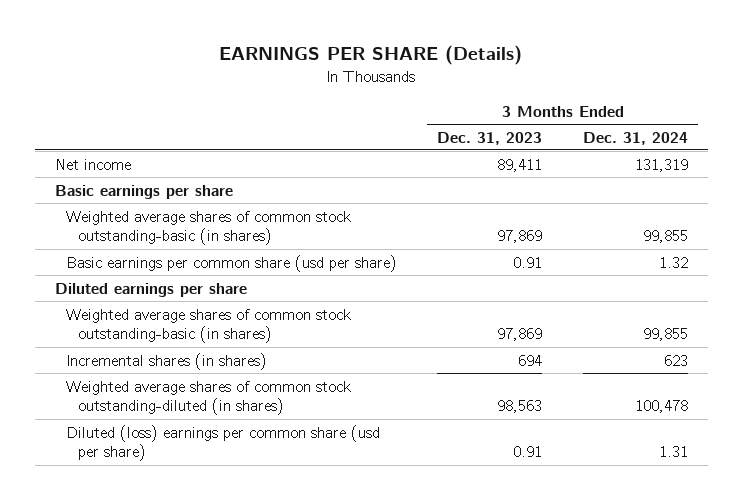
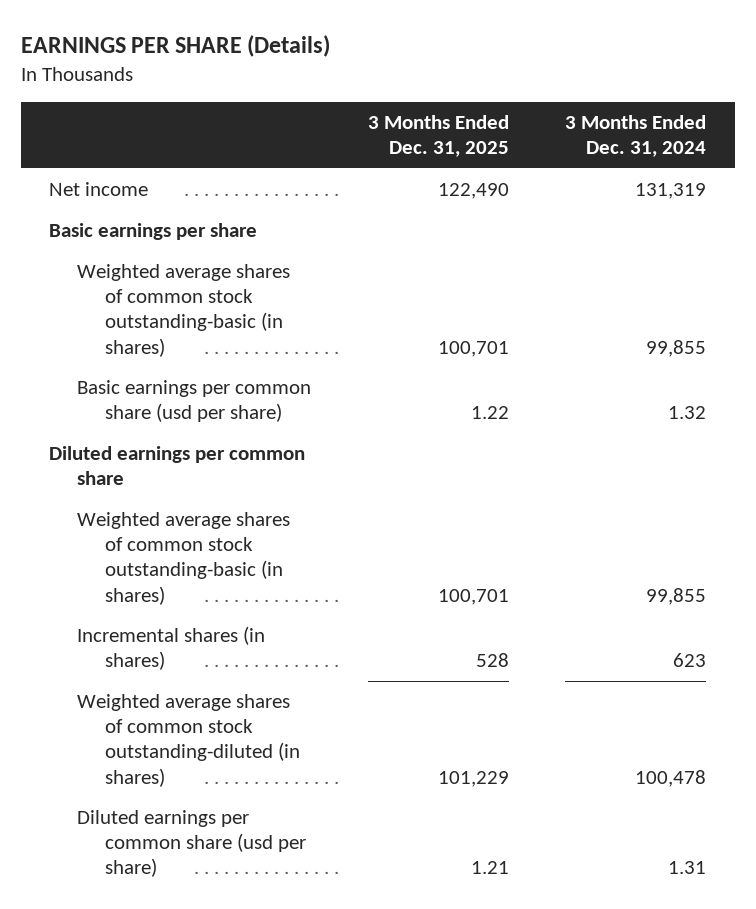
- | 3 Months Ended Dec. 31, 2023 | 3 Months Ended Dec. 31, 2024
+ | 3 Months Ended Dec. 31, 2025 | 3 Months Ended Dec. 31, 2024
- Diluted earnings per share
+ Diluted earnings per common share
- Diluted (loss) earnings per common share (usd per share) | 0.91 | 1.31
+ Diluted earnings per common share (usd per share) | 1.21 | 1.31

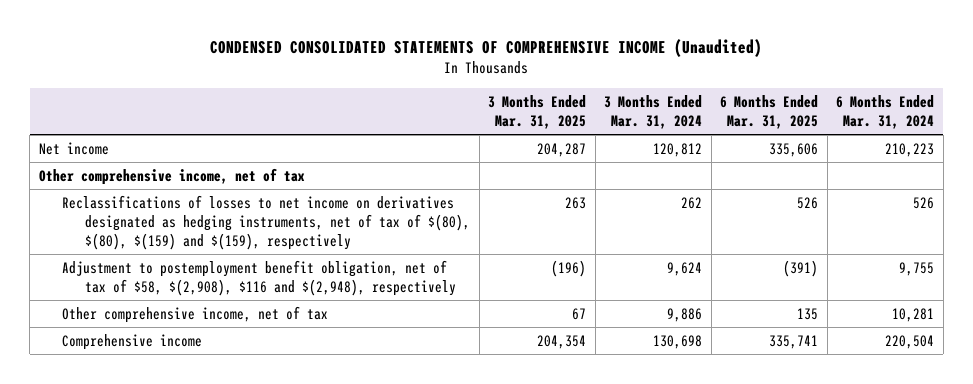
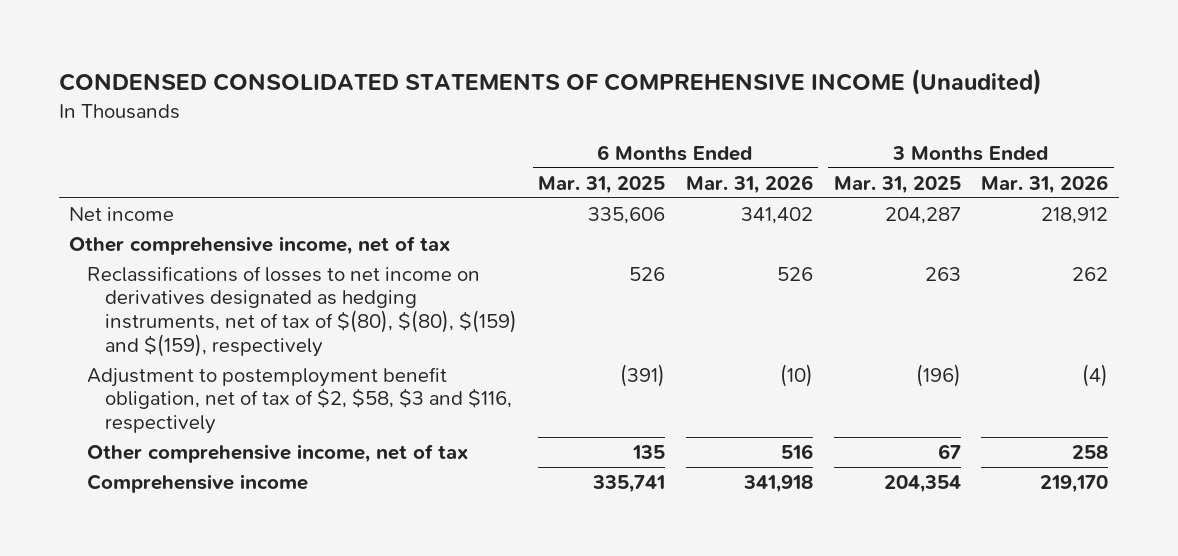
- | 3 Months Ended Mar. 31, 2025 | 3 Months Ended Mar. 31, 2024 | 6 Months Ended Mar. 31, 2025 | 6 Months Ended Mar. 31, 2024
+ | 6 Months Ended Mar. 31, 2025 | 6 Months Ended Mar. 31, 2026 | 3 Months Ended Mar. 31, 2025 | 3 Months Ended Mar. 31, 2026
- Adjustment to postemployment benefit obligation, net of tax of $58, $(2,908), $116 and $(2,948), respectively | (196) | 9,624 | (391) | 9,755
+ Adjustment to postemployment benefit obligation, net of tax of $2, $58, $3 and $116, respectively | (391) | (10) | (196) | (4)

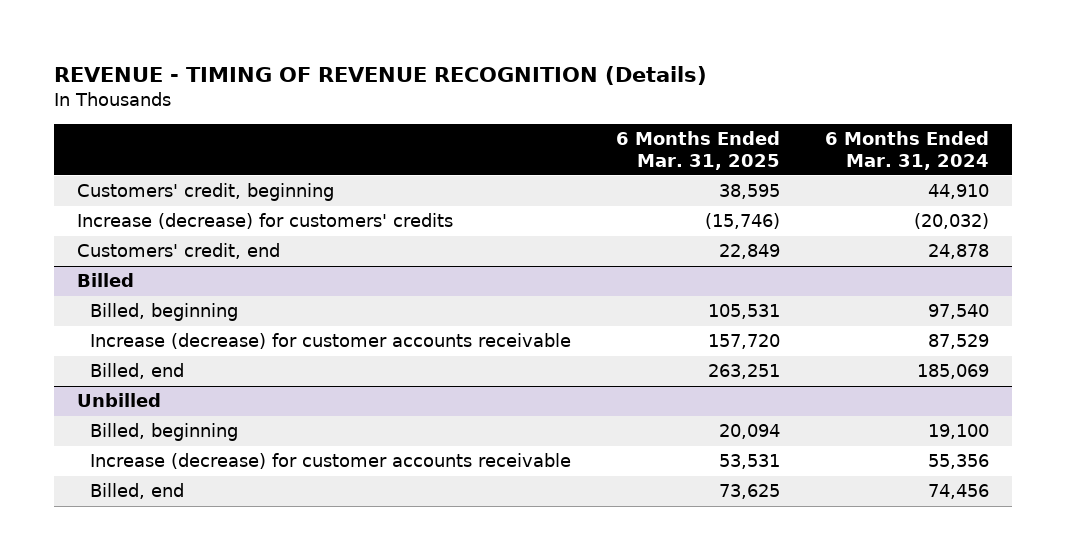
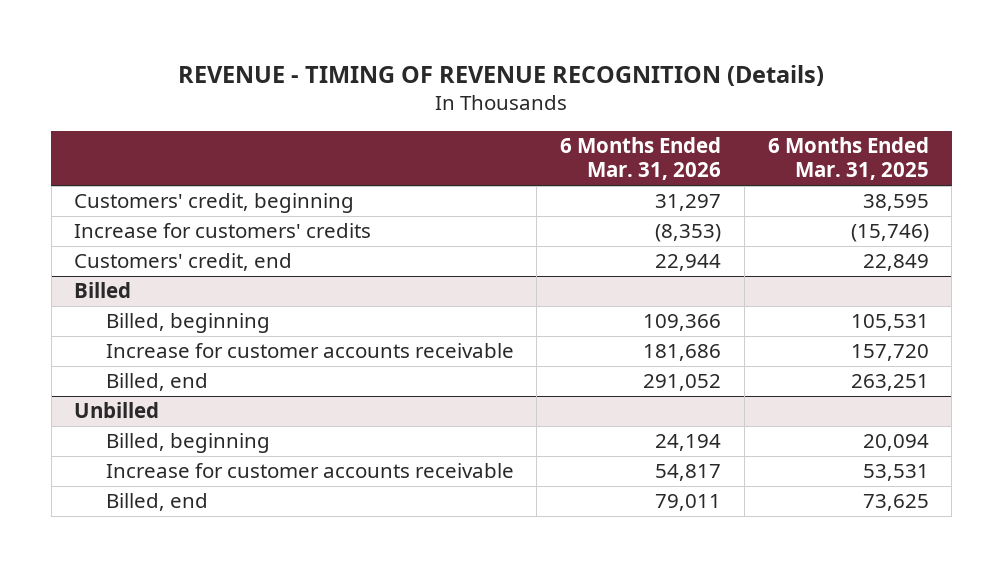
- | 6 Months Ended Mar. 31, 2025 | 6 Months Ended Mar. 31, 2024
+ | 6 Months Ended Mar. 31, 2026 | 6 Months Ended Mar. 31, 2025
- Increase (decrease) for customers' credits | (15,746) | (20,032)
+ Increase for customers' credits | (8,353) | (15,746)
@ Billed
- Increase (decrease) for customer accounts receivable | 157,720 | 87,529
+ Increase for customer accounts receivable | 181,686 | 157,720
@ Unbilled
- Increase (decrease) for customer accounts receivable | 53,531 | 55,356
+ Increase for customer accounts receivable | 54,817 | 53,531

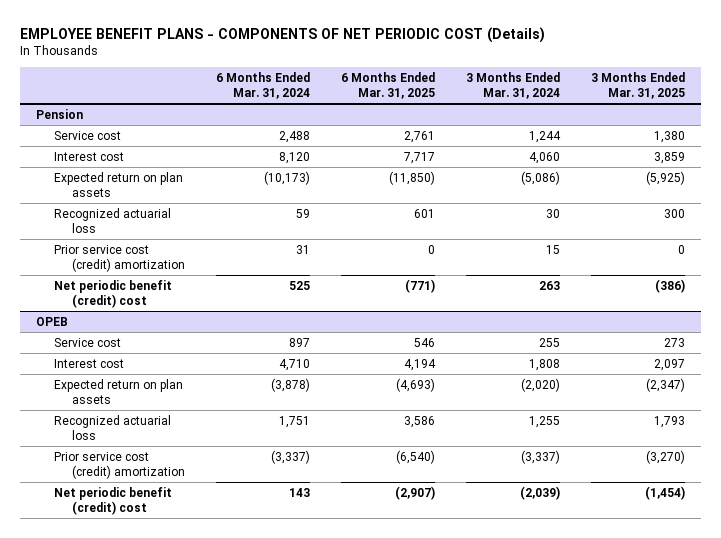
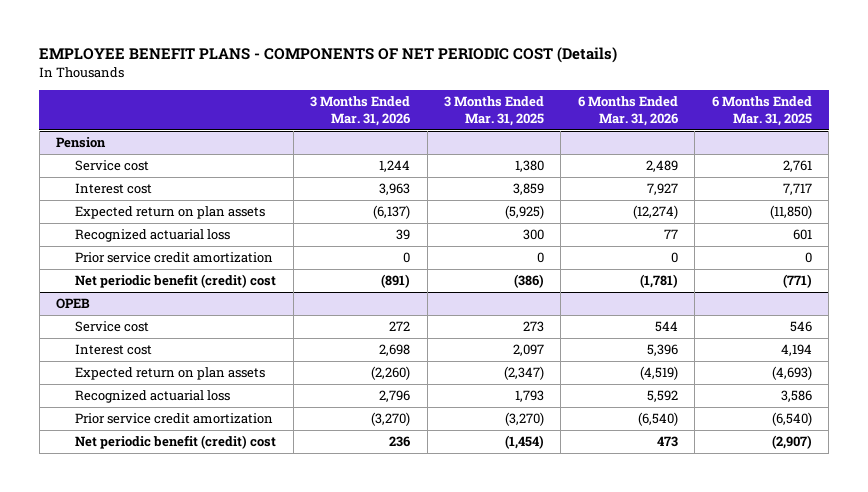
- | 6 Months Ended Mar. 31, 2024 | 6 Months Ended Mar. 31, 2025 | 3 Months Ended Mar. 31, 2024 | 3 Months Ended Mar. 31, 2025
+ | 3 Months Ended Mar. 31, 2026 | 3 Months Ended Mar. 31, 2025 | 6 Months Ended Mar. 31, 2026 | 6 Months Ended Mar. 31, 2025
@ Pension
- Prior service cost (credit) amortization | 31 | 0 | 15 | 0
+ Prior service credit amortization | 0 | 0 | 0 | 0
@ OPEB
- Prior service cost (credit) amortization | (3,337) | (6,540) | (3,337) | (3,270)
+ Prior service credit amortization | (3,270) | (3,270) | (6,540) | (6,540)

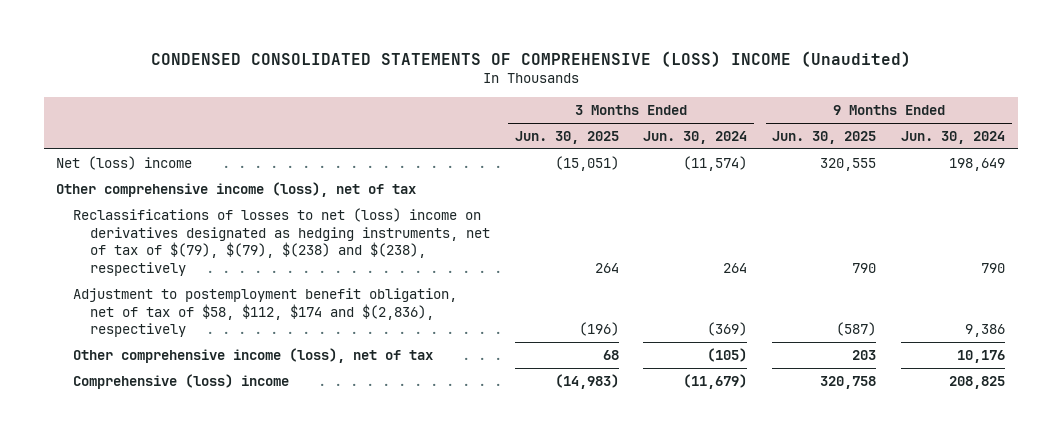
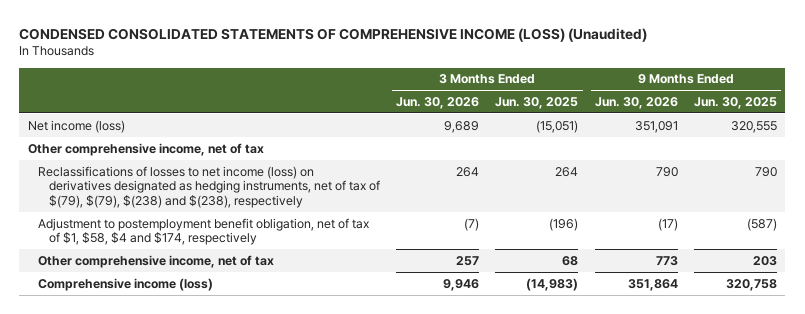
- CONDENSED CONSOLIDATED STATEMENTS OF COMPREHENSIVE (LOSS) INCOME (Unaudited)
+ CONDENSED CONSOLIDATED STATEMENTS OF COMPREHENSIVE INCOME (LOSS) (Unaudited)
- | 3 Months Ended Jun. 30, 2025 | 3 Months Ended Jun. 30, 2024 | 9 Months Ended Jun. 30, 2025 | 9 Months Ended Jun. 30, 2024
+ | 3 Months Ended Jun. 30, 2026 | 3 Months Ended Jun. 30, 2025 | 9 Months Ended Jun. 30, 2026 | 9 Months Ended Jun. 30, 2025
- Net (loss) income | (15,051) | (11,574) | 320,555 | 198,649
- Other comprehensive income (loss), net of tax
- Reclassifications of losses to net (loss) income on derivatives designated as hedging instruments, net of tax of $(79), $(79), $(238) and $(238), respectively | 264 | 264 | 790 | 790
- Adjustment to postemployment benefit obligation, net of tax of $58, $112, $174 and $(2,836), respectively | (196) | (369) | (587) | 9,386
- Other comprehensive income (loss), net of tax | 68 | (105) | 203 | 10,176
- Comprehensive (loss) income | (14,983) | (11,679) | 320,758 | 208,825
+ Net income (loss) | 9,689 | (15,051) | 351,091 | 320,555
+ Other comprehensive income, net of tax
+ Reclassifications of losses to net income (loss) on derivatives designated as hedging instruments, net of tax of $(79), $(79), $(238) and $(238), respectively | 264 | 264 | 790 | 790
+ Adjustment to postemployment benefit obligation, net of tax of $1, $58, $4 and $174, respectively | (7) | (196) | (17) | (587)
+ Other comprehensive income, net of tax | 257 | 68 | 773 | 203
+ Comprehensive income (loss) | 9,946 | (14,983) | 351,864 | 320,758

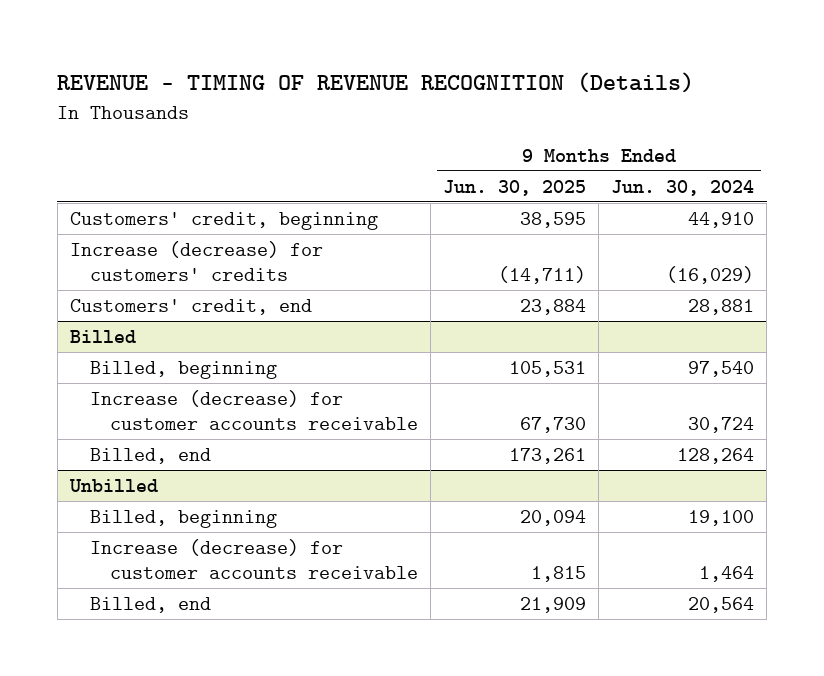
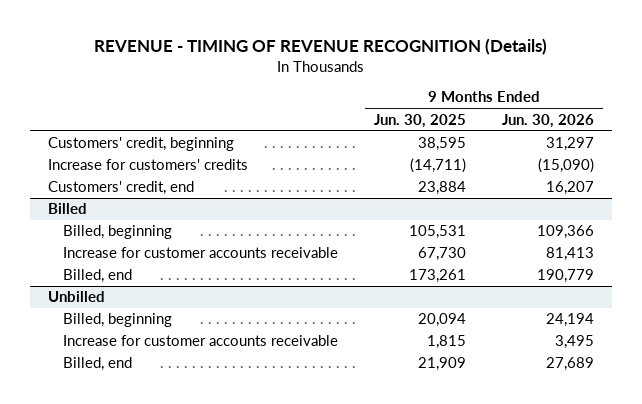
- | 9 Months Ended Jun. 30, 2025 | 9 Months Ended Jun. 30, 2024
+ | 9 Months Ended Jun. 30, 2025 | 9 Months Ended Jun. 30, 2026
- Increase (decrease) for customers' credits | (14,711) | (16,029)
+ Increase for customers' credits | (14,711) | (15,090)
@ Billed
- Increase (decrease) for customer accounts receivable | 67,730 | 30,724
+ Increase for customer accounts receivable | 67,730 | 81,413
@ Unbilled
- Increase (decrease) for customer accounts receivable | 1,815 | 1,464
+ Increase for customer accounts receivable | 1,815 | 3,495

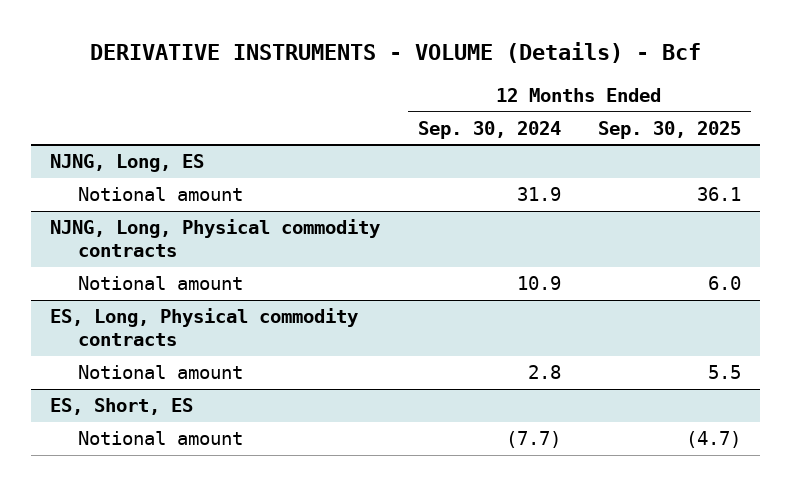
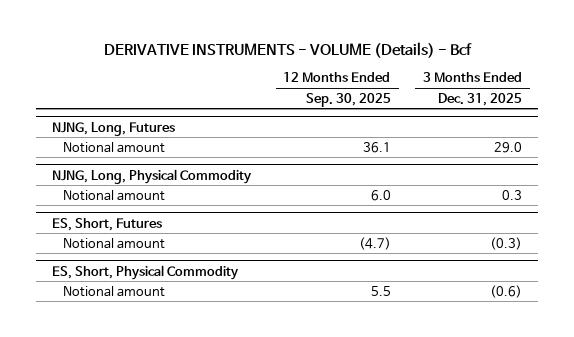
- | 12 Months Ended Sep. 30, 2024 | 12 Months Ended Sep. 30, 2025
+ | 12 Months Ended Sep. 30, 2025 | 3 Months Ended Dec. 31, 2025
- NJNG, Long, ES
+ NJNG, Long, Futures
- NJNG, Long, Physical commodity contracts
+ NJNG, Long, Physical Commodity
- ES, Long, Physical commodity contracts
- Notional amount | 2.8 | 5.5
- ES, Short, ES
+ ES, Short, Futures
+ ES, Short, Physical Commodity
+ Notional amount | 5.5 | (0.6)

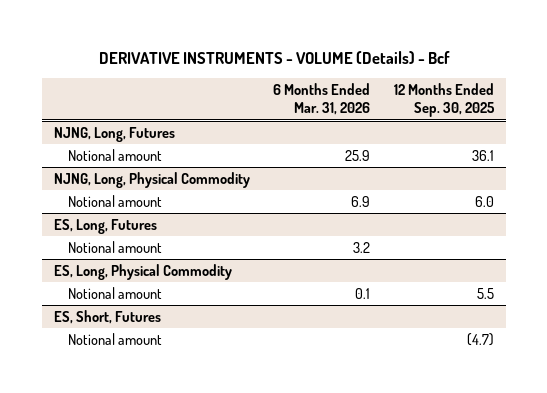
- | 12 Months Ended Sep. 30, 2025 | 3 Months Ended Dec. 31, 2025
+ | 6 Months Ended Mar. 31, 2026 | 12 Months Ended Sep. 30, 2025
+ ES, Long, Futures
+ Notional amount | 3.2 |
+ ES, Long, Physical Commodity
+ Notional amount | 0.1 | 5.5
- ES, Short, Physical Commodity
- Notional amount | 5.5 | (0.6)

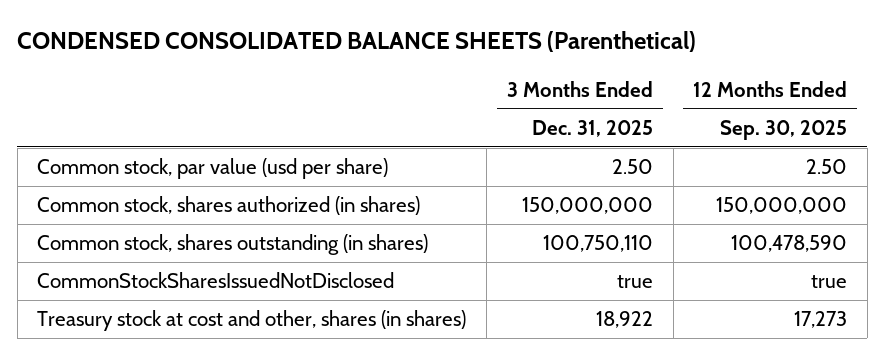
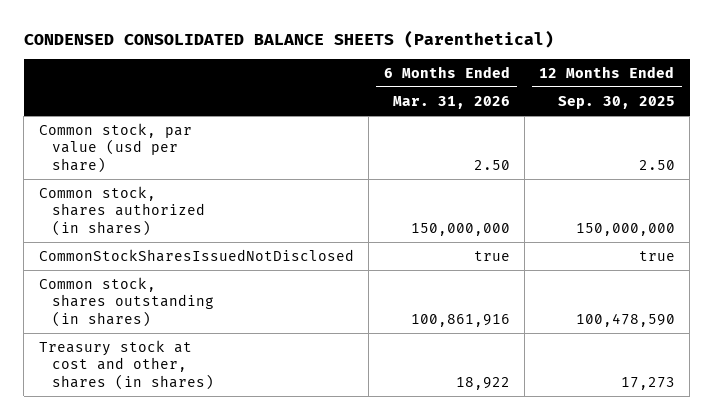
- | 3 Months Ended Dec. 31, 2025 | 12 Months Ended Sep. 30, 2025
+ | 6 Months Ended Mar. 31, 2026 | 12 Months Ended Sep. 30, 2025
moved down: Common stock, shares outstanding (in shares) | 100,861,916 | 100,478,590

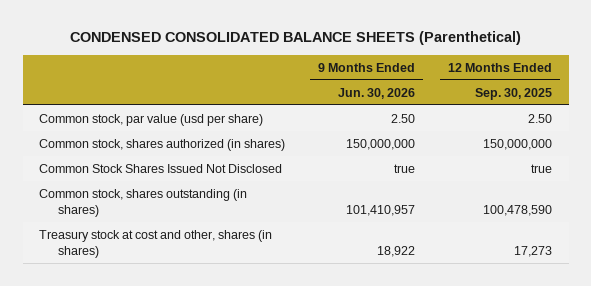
- | 6 Months Ended Mar. 31, 2026 | 12 Months Ended Sep. 30, 2025
+ | 9 Months Ended Jun. 30, 2026 | 12 Months Ended Sep. 30, 2025
- CommonStockSharesIssuedNotDisclosed | true | true
+ Common Stock Shares Issued Not Disclosed | true | true

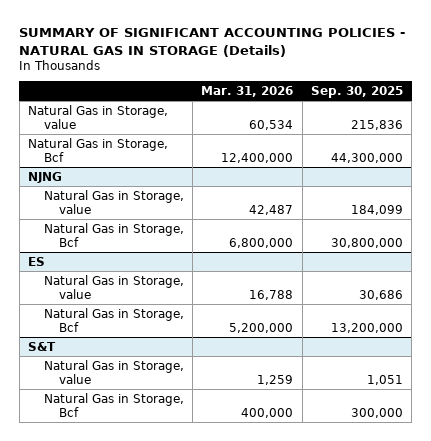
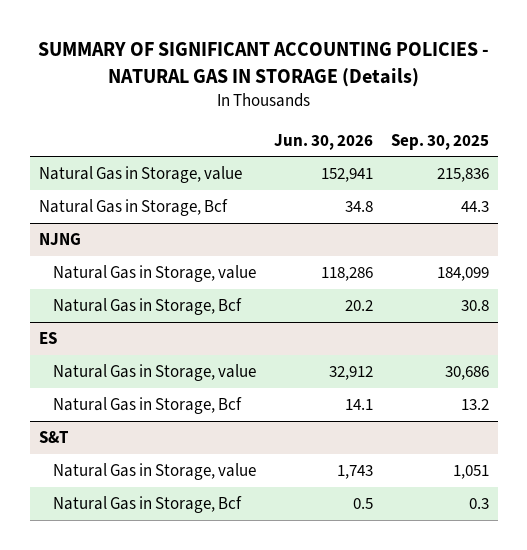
- | Mar. 31, 2026 | Sep. 30, 2025
+ | Jun. 30, 2026 | Sep. 30, 2025
- Natural Gas in Storage, Bcf | 12,400,000 | 44,300,000
+ Natural Gas in Storage, Bcf | 34.8 | 44.3
@ NJNG
- Natural Gas in Storage, Bcf | 6,800,000 | 30,800,000
+ Natural Gas in Storage, Bcf | 20.2 | 30.8
@ ES
- Natural Gas in Storage, Bcf | 5,200,000 | 13,200,000
+ Natural Gas in Storage, Bcf | 14.1 | 13.2
@ S&T
- Natural Gas in Storage, Bcf | 400,000 | 300,000
+ Natural Gas in Storage, Bcf | 0.5 | 0.3

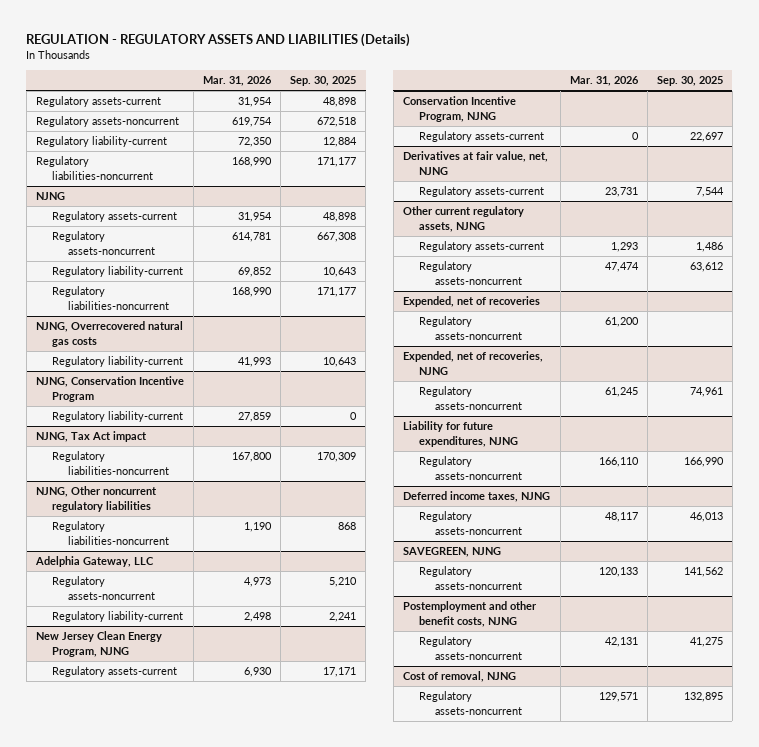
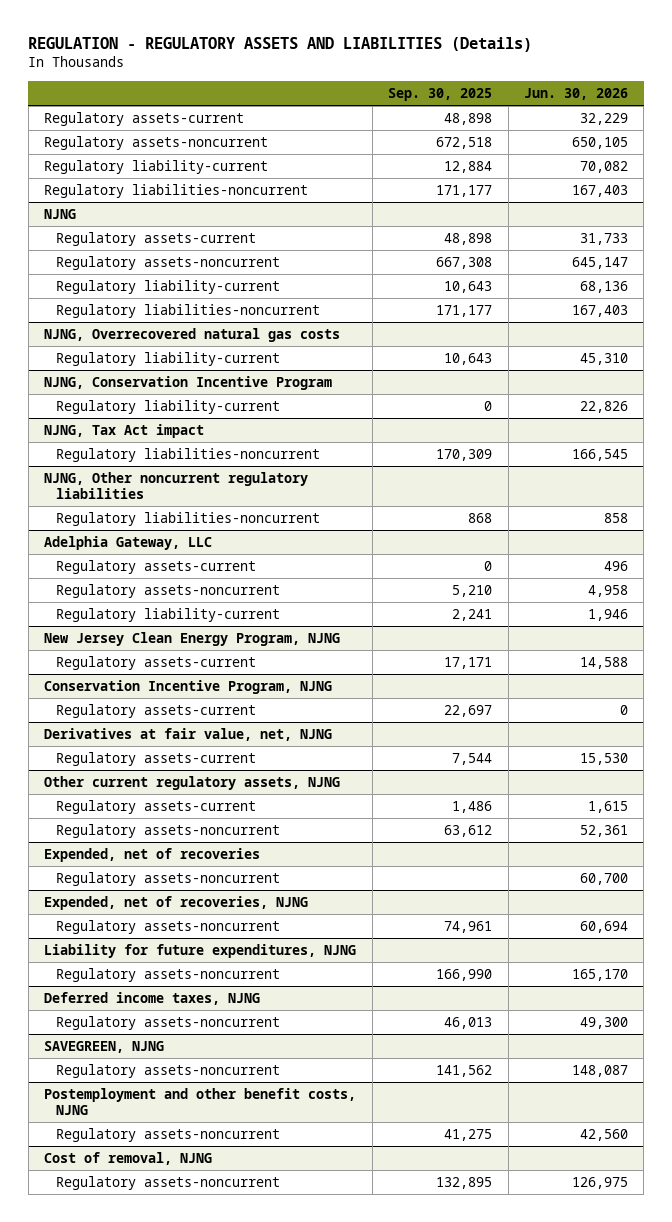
- | Mar. 31, 2026 | Sep. 30, 2025
+ | Sep. 30, 2025 | Jun. 30, 2026
@ Adelphia Gateway, LLC
+ Regulatory assets-current | 0 | 496

